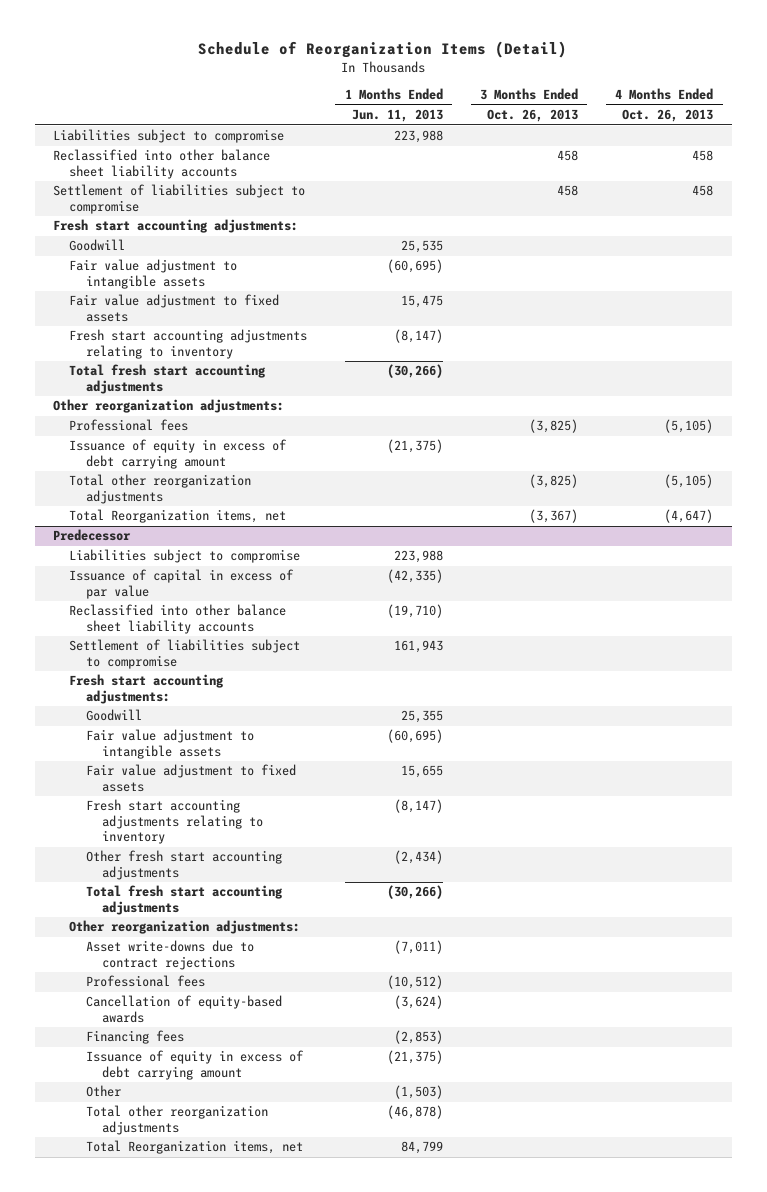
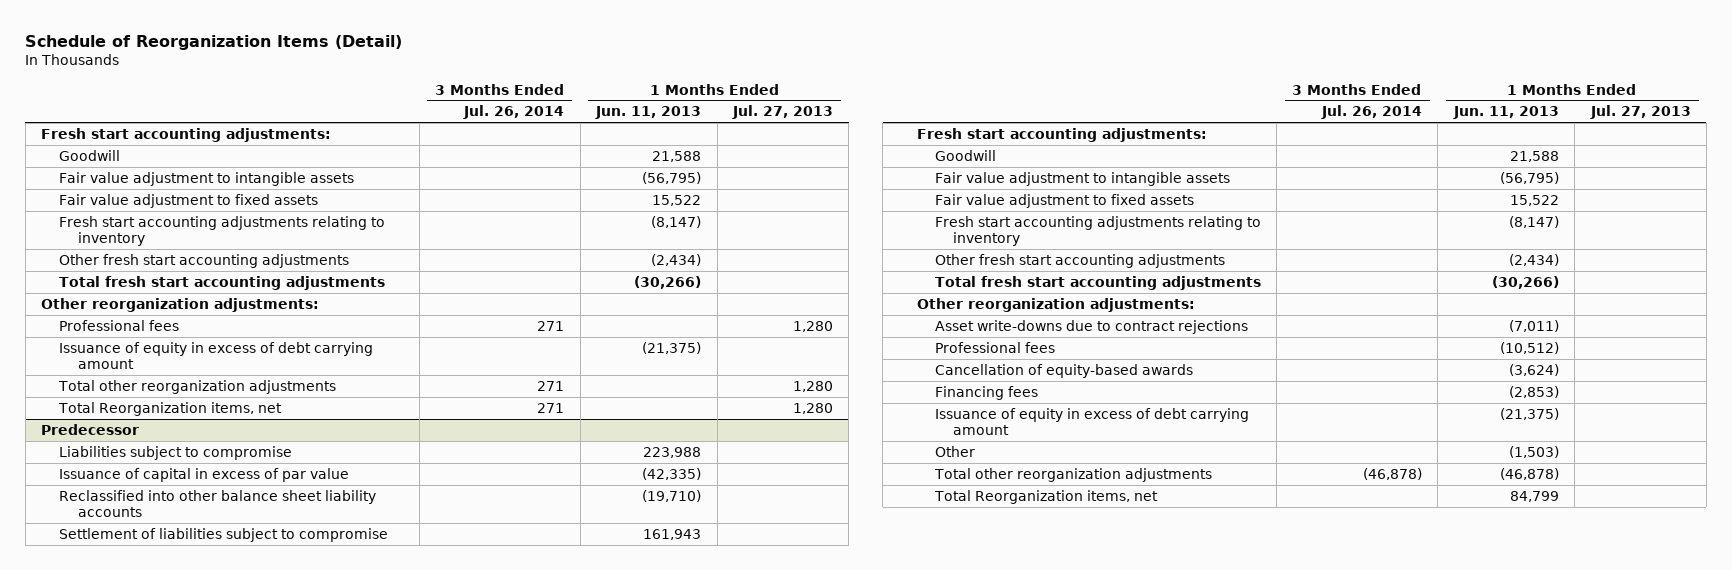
- | 1 Months Ended Jun. 11, 2013 | 3 Months Ended Oct. 26, 2013 | 4 Months Ended Oct. 26, 2013
+ | 3 Months Ended Jul. 26, 2014 | 1 Months Ended Jun. 11, 2013 | 1 Months Ended Jul. 27, 2013
- Liabilities subject to compromise | 223,988 | |
- Reclassified into other balance sheet liability accounts | | 458 | 458
- Settlement of liabilities subject to compromise | | 458 | 458
- Goodwill | 25,535 | |
- Fair value adjustment to intangible assets | (60,695) | |
- Fair value adjustment to fixed assets | 15,475 | |
+ Goodwill | | 21,588 |
+ Fair value adjustment to intangible assets | | (56,795) |
+ Fair value adjustment to fixed assets | | 15,522 |
+ Other fresh start accounting adjustments | | (2,434) |
@ Predecessor
- Goodwill | 25,355 | |
- Fair value adjustment to intangible assets | (60,695) | |
- Fair value adjustment to fixed assets | 15,655 | |
+ Goodwill | | 21,588 |
+ Fair value adjustment to intangible assets | | (56,795) |
+ Fair value adjustment to fixed assets | | 15,522 |

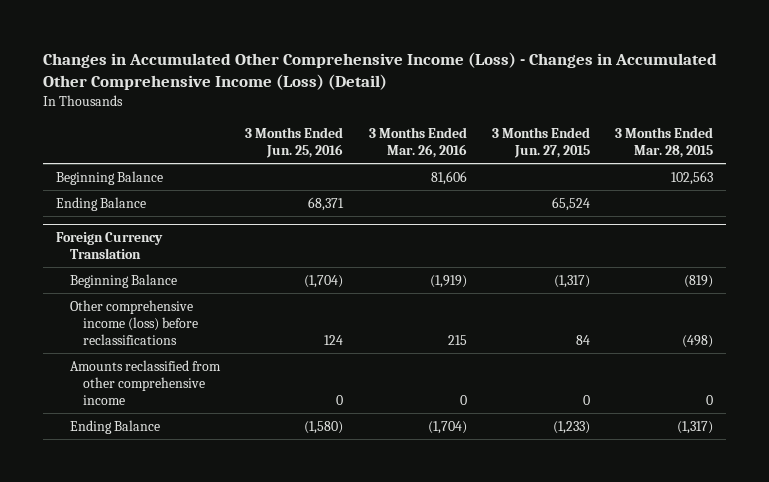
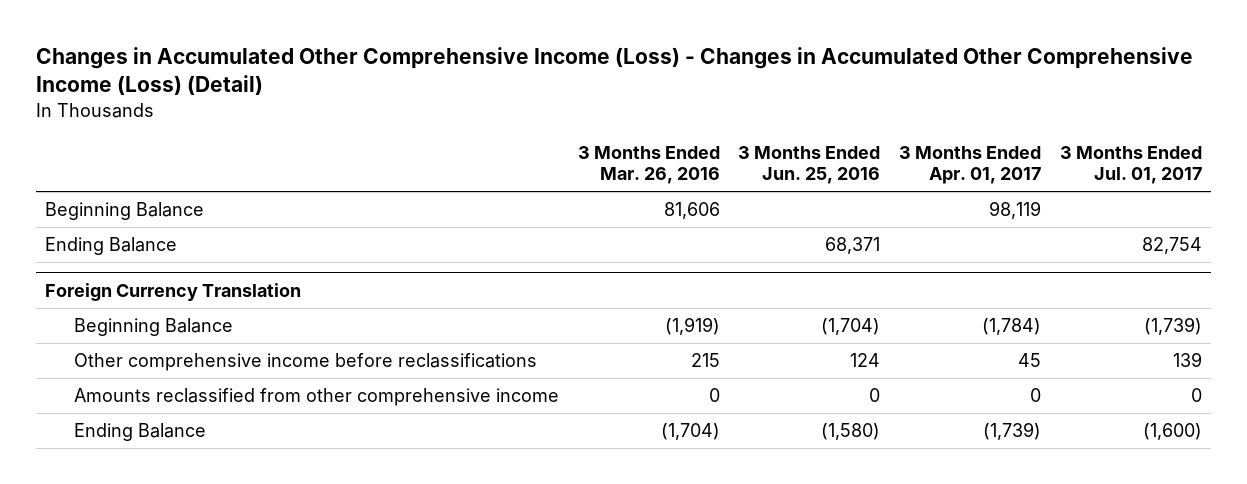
- | 3 Months Ended Jun. 25, 2016 | 3 Months Ended Mar. 26, 2016 | 3 Months Ended Jun. 27, 2015 | 3 Months Ended Mar. 28, 2015
+ | 3 Months Ended Mar. 26, 2016 | 3 Months Ended Jun. 25, 2016 | 3 Months Ended Apr. 01, 2017 | 3 Months Ended Jul. 01, 2017
@ Foreign Currency Translation
- Other comprehensive income (loss) before reclassifications | 124 | 215 | 84 | (498)
+ Other comprehensive income before reclassifications | 215 | 124 | 45 | 139

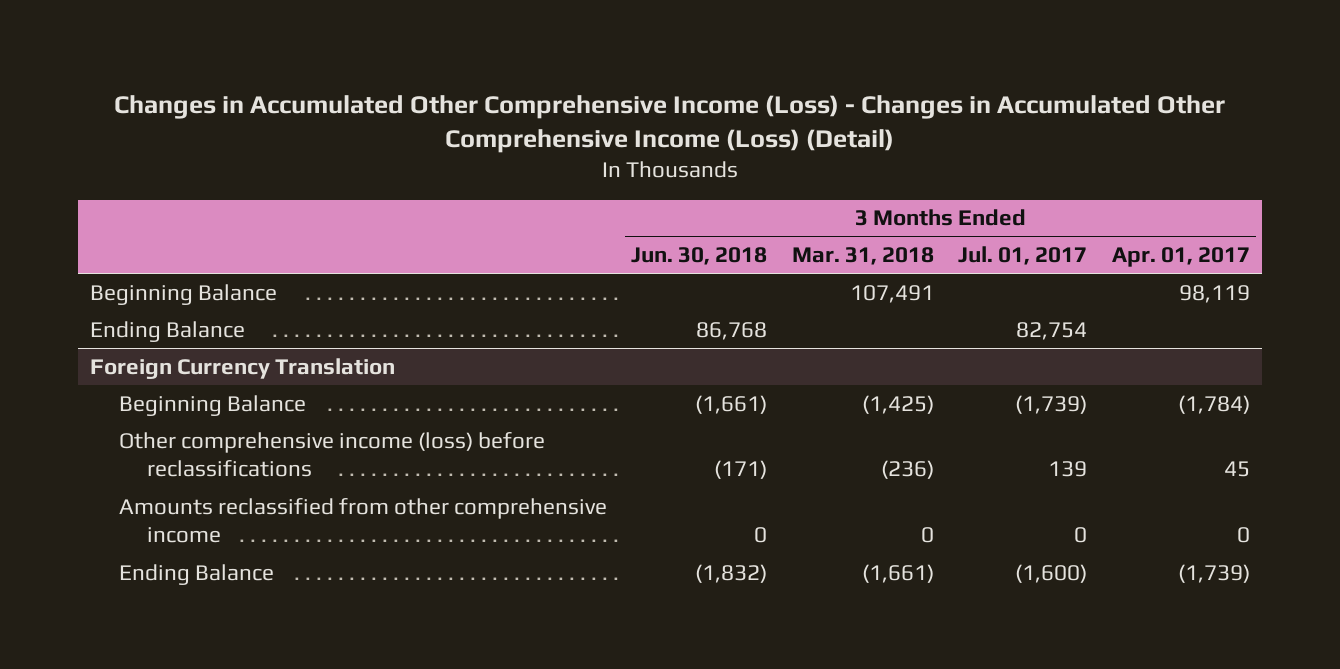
- | 3 Months Ended Mar. 26, 2016 | 3 Months Ended Jun. 25, 2016 | 3 Months Ended Apr. 01, 2017 | 3 Months Ended Jul. 01, 2017
+ | 3 Months Ended Jun. 30, 2018 | 3 Months Ended Mar. 31, 2018 | 3 Months Ended Jul. 01, 2017 | 3 Months Ended Apr. 01, 2017
@ Foreign Currency Translation
- Other comprehensive income before reclassifications | 215 | 124 | 45 | 139
+ Other comprehensive income (loss) before reclassifications | (171) | (236) | 139 | 45

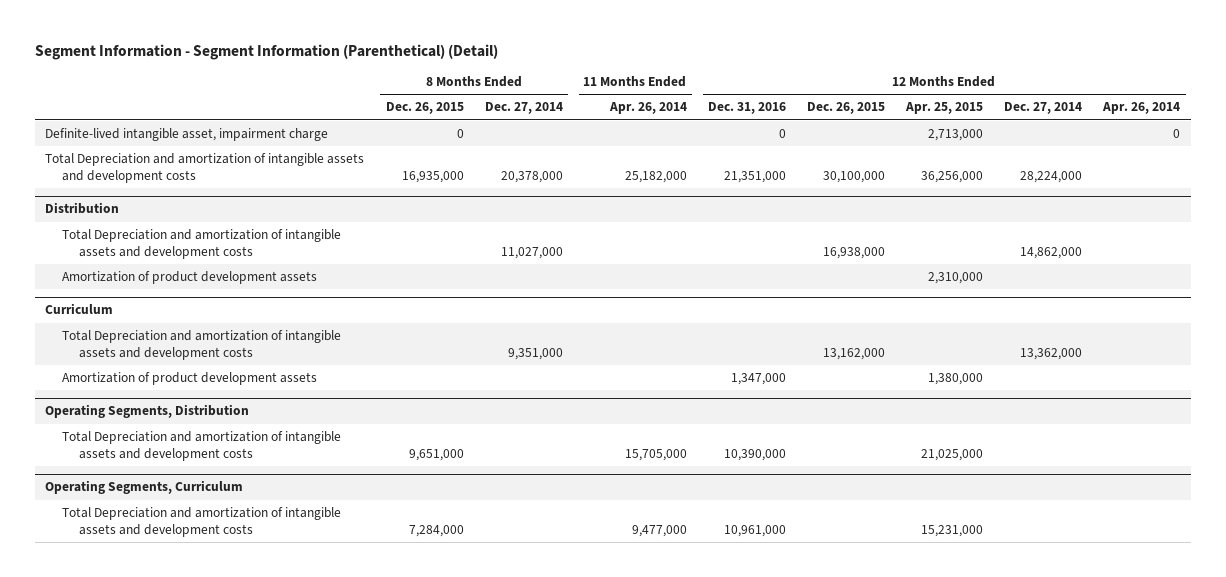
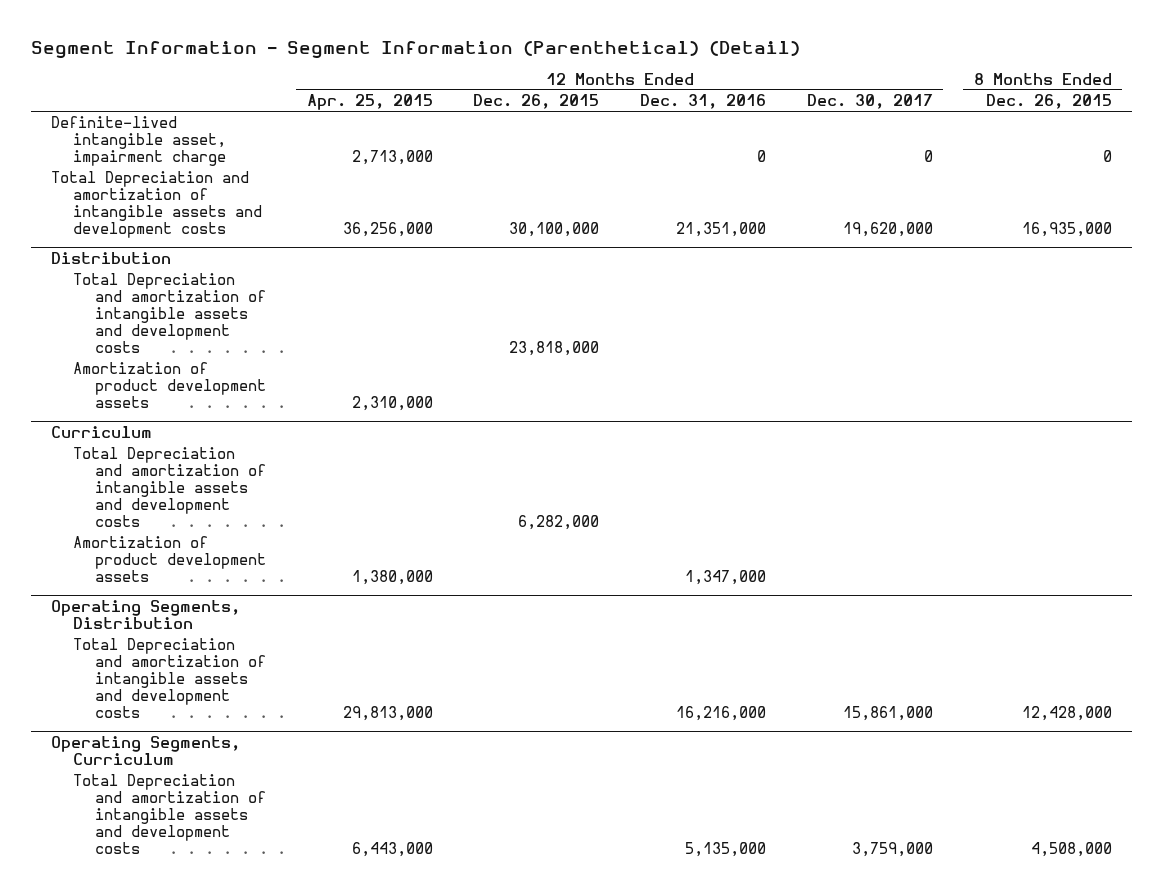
- | 8 Months Ended Dec. 26, 2015 | 8 Months Ended Dec. 27, 2014 | 11 Months Ended Apr. 26, 2014 | 12 Months Ended Dec. 31, 2016 | 12 Months Ended Dec. 26, 2015 | 12 Months Ended Apr. 25, 2015 | 12 Months Ended Dec. 27, 2014 | 12 Months Ended Apr. 26, 2014
+ | 12 Months Ended Apr. 25, 2015 | 12 Months Ended Dec. 26, 2015 | 12 Months Ended Dec. 31, 2016 | 12 Months Ended Dec. 30, 2017 | 8 Months Ended Dec. 26, 2015
@ Distribution
- Total Depreciation and amortization of intangible assets and development costs | | 11,027,000 | | | 16,938,000 | | 14,862,000 |
+ Total Depreciation and amortization of intangible assets and development costs | | 23,818,000 | | |
@ Curriculum
- Total Depreciation and amortization of intangible assets and development costs | | 9,351,000 | | | 13,162,000 | | 13,362,000 |
+ Total Depreciation and amortization of intangible assets and development costs | | 6,282,000 | | |
@ Operating Segments, Distribution
- Total Depreciation and amortization of intangible assets and development costs | 9,651,000 | | 15,705,000 | 10,390,000 | | 21,025,000 | |
+ Total Depreciation and amortization of intangible assets and development costs | 29,813,000 | | 16,216,000 | 15,861,000 | 12,428,000
@ Operating Segments, Curriculum
- Total Depreciation and amortization of intangible assets and development costs | 7,284,000 | | 9,477,000 | 10,961,000 | | 15,231,000 | |
+ Total Depreciation and amortization of intangible assets and development costs | 6,443,000 | | 5,135,000 | 3,759,000 | 4,508,000

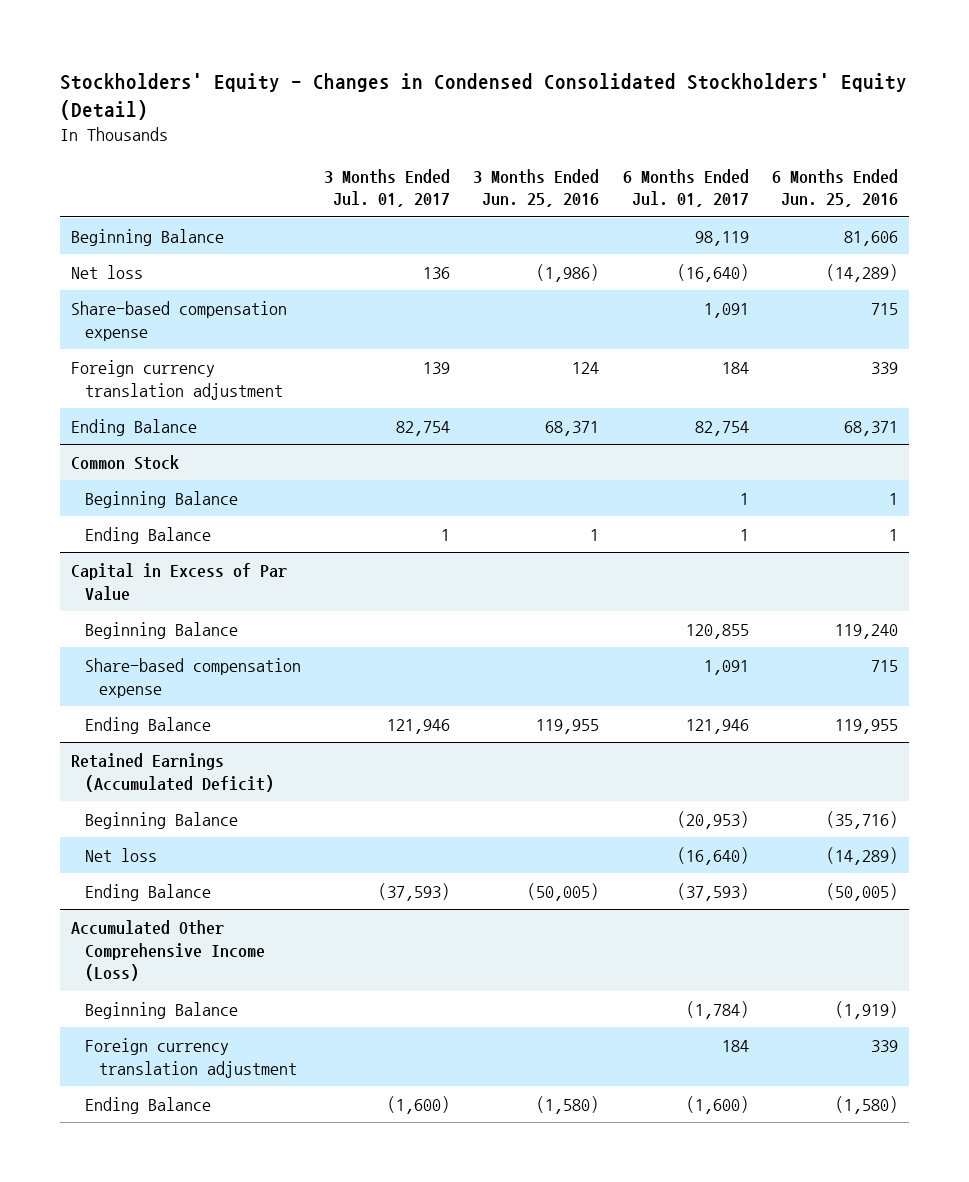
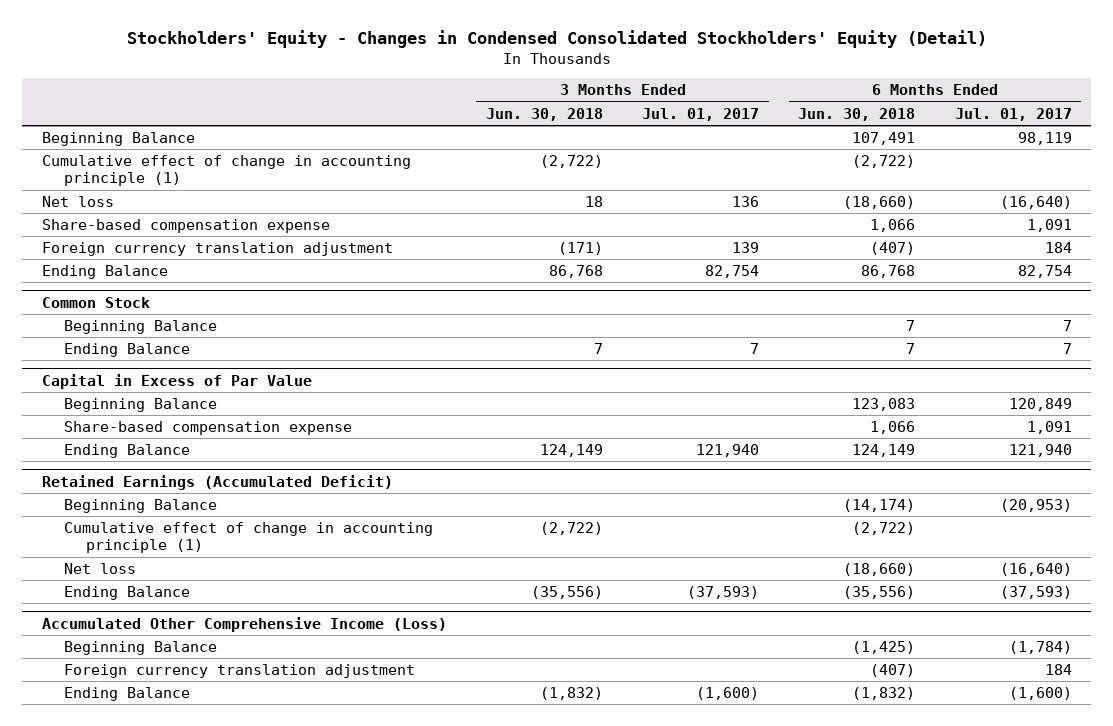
- | 3 Months Ended Jul. 01, 2017 | 3 Months Ended Jun. 25, 2016 | 6 Months Ended Jul. 01, 2017 | 6 Months Ended Jun. 25, 2016
+ | 3 Months Ended Jun. 30, 2018 | 3 Months Ended Jul. 01, 2017 | 6 Months Ended Jun. 30, 2018 | 6 Months Ended Jul. 01, 2017
+ Cumulative effect of change in accounting principle (1) | (2,722) | | (2,722) |
@ Common Stock
- Beginning Balance | | | 1 | 1
- Ending Balance | 1 | 1 | 1 | 1
+ Beginning Balance | | | 7 | 7
+ Ending Balance | 7 | 7 | 7 | 7
@ Capital in Excess of Par Value
- Beginning Balance | | | 120,855 | 119,240
+ Beginning Balance | | | 123,083 | 120,849
- Ending Balance | 121,946 | 119,955 | 121,946 | 119,955
+ Ending Balance | 124,149 | 121,940 | 124,149 | 121,940
@ Retained Earnings (Accumulated Deficit)
+ Cumulative effect of change in accounting principle (1) | (2,722) | | (2,722) |

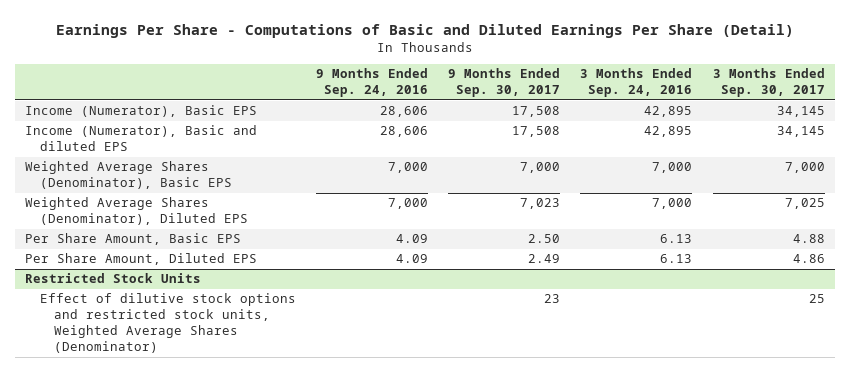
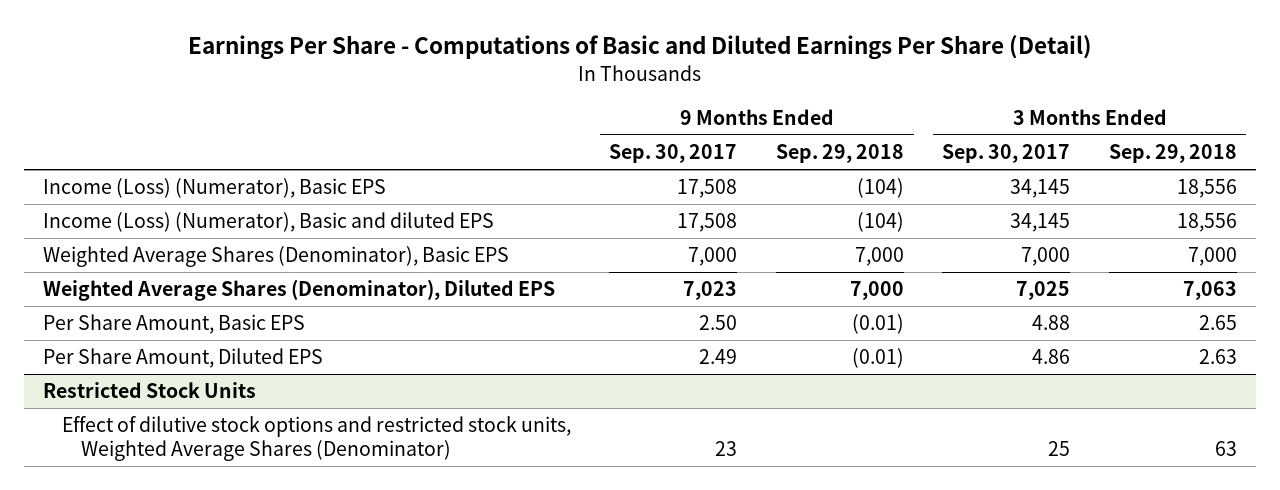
- | 9 Months Ended Sep. 24, 2016 | 9 Months Ended Sep. 30, 2017 | 3 Months Ended Sep. 24, 2016 | 3 Months Ended Sep. 30, 2017
+ | 9 Months Ended Sep. 30, 2017 | 9 Months Ended Sep. 29, 2018 | 3 Months Ended Sep. 30, 2017 | 3 Months Ended Sep. 29, 2018
- Income (Numerator), Basic EPS | 28,606 | 17,508 | 42,895 | 34,145
- Income (Numerator), Basic and diluted EPS | 28,606 | 17,508 | 42,895 | 34,145
+ Income (Loss) (Numerator), Basic EPS | 17,508 | (104) | 34,145 | 18,556
+ Income (Loss) (Numerator), Basic and diluted EPS | 17,508 | (104) | 34,145 | 18,556

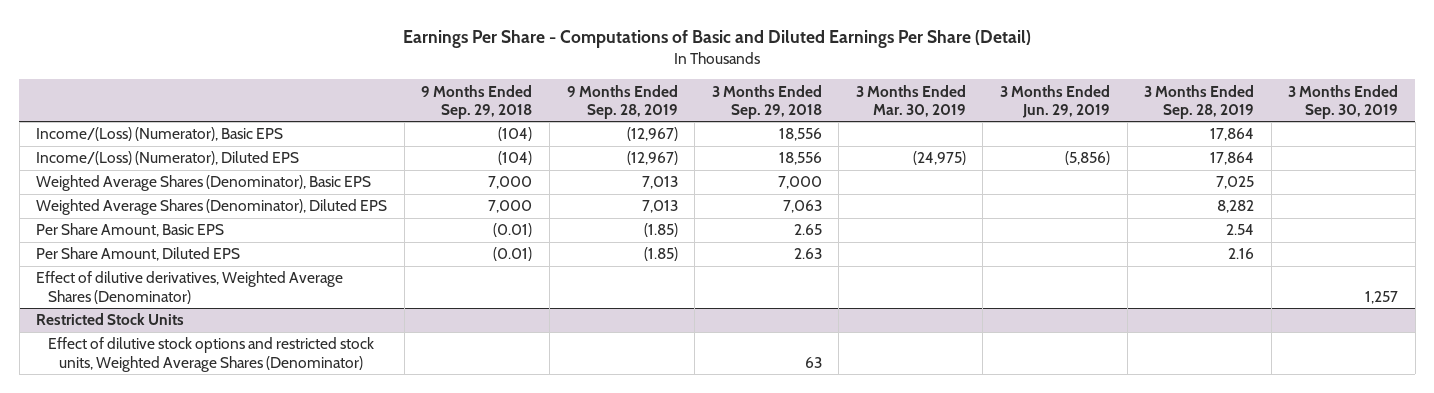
- | 9 Months Ended Sep. 30, 2017 | 9 Months Ended Sep. 29, 2018 | 3 Months Ended Sep. 30, 2017 | 3 Months Ended Sep. 29, 2018
+ | 9 Months Ended Sep. 29, 2018 | 9 Months Ended Sep. 28, 2019 | 3 Months Ended Sep. 29, 2018 | 3 Months Ended Mar. 30, 2019 | 3 Months Ended Jun. 29, 2019 | 3 Months Ended Sep. 28, 2019 | 3 Months Ended Sep. 30, 2019
- Income (Loss) (Numerator), Basic EPS | 17,508 | (104) | 34,145 | 18,556
- Income (Loss) (Numerator), Basic and diluted EPS | 17,508 | (104) | 34,145 | 18,556
+ Income/(Loss) (Numerator), Basic EPS | (104) | (12,967) | 18,556 | | | 17,864 |
+ Income/(Loss) (Numerator), Diluted EPS | (104) | (12,967) | 18,556 | (24,975) | (5,856) | 17,864 |
+ Effect of dilutive derivatives, Weighted Average Shares (Denominator) | | | | | | | 1,257

